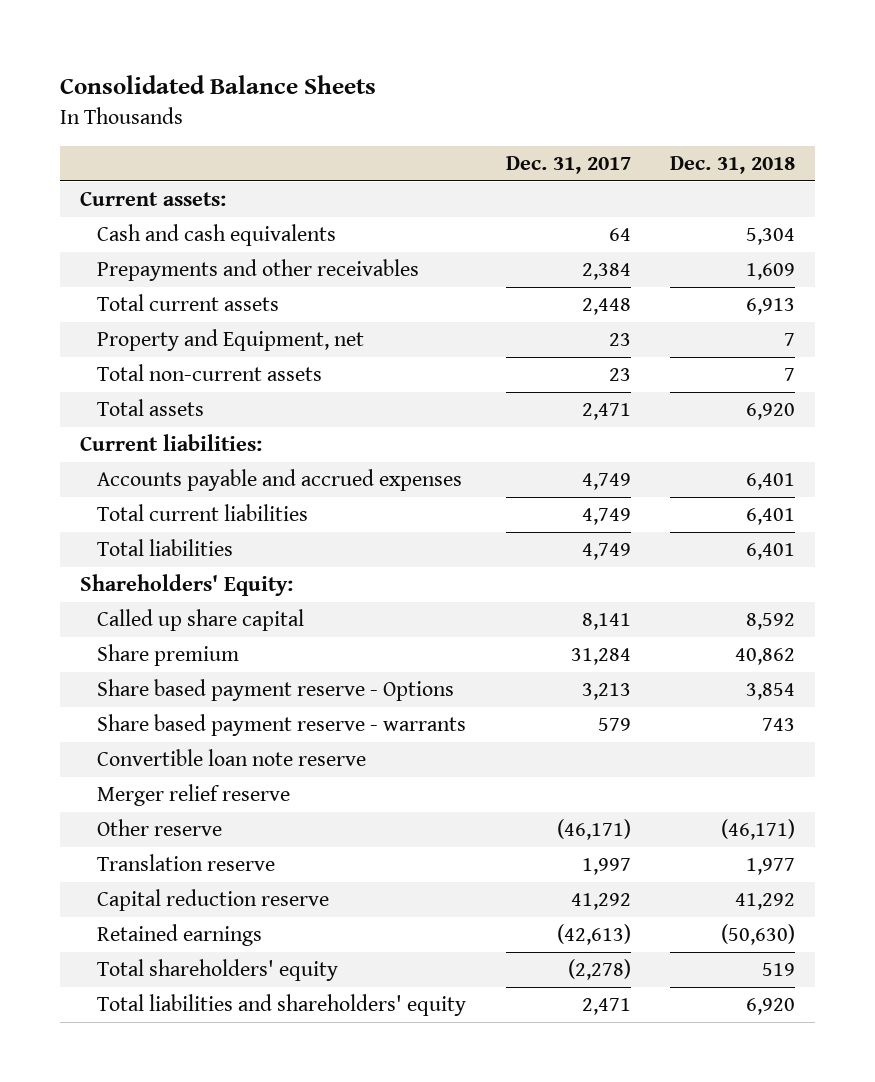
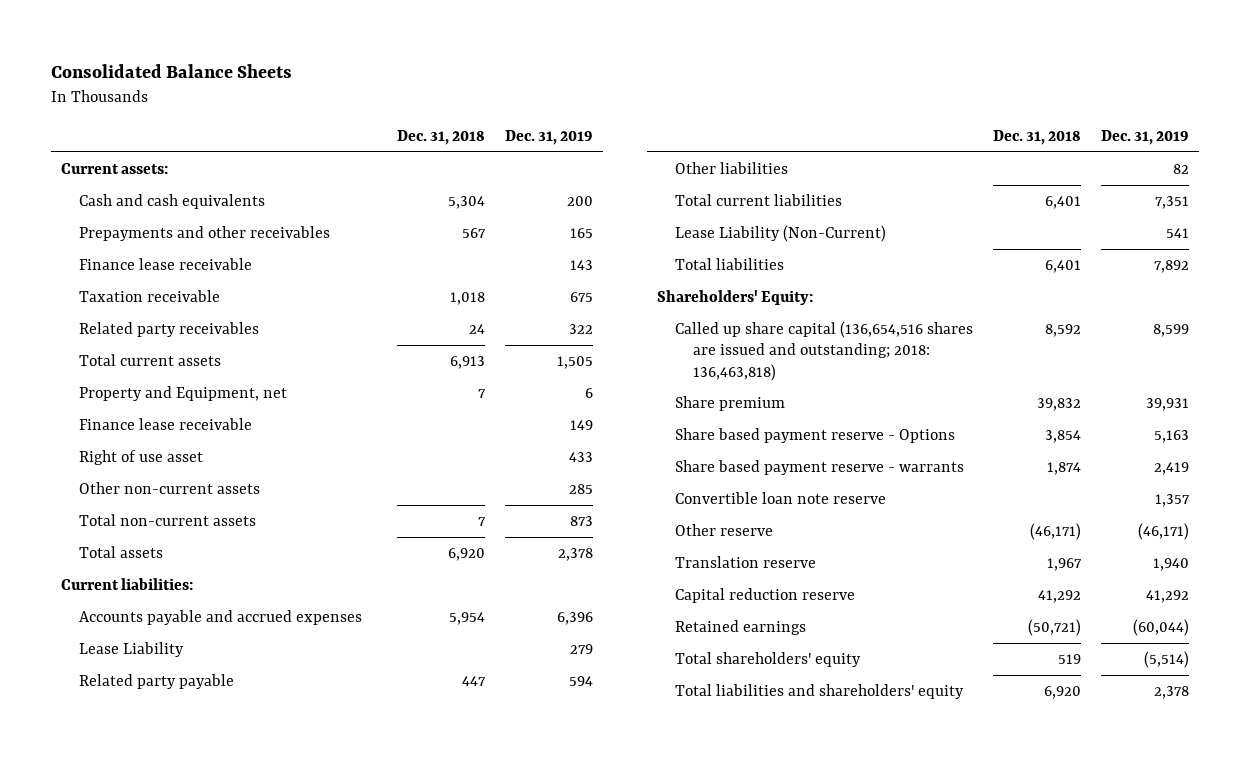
- | Dec. 31, 2017 | Dec. 31, 2018
+ | Dec. 31, 2018 | Dec. 31, 2019
- Prepayments and other receivables | 2,384 | 1,609
+ Prepayments and other receivables | 567 | 165
+ Finance lease receivable | | 143
+ Taxation receivable | 1,018 | 675
+ Related party receivables | 24 | 322
+ Finance lease receivable | | 149
+ Right of use asset | | 433
+ Other non-current assets | | 285
- Accounts payable and accrued expenses | 4,749 | 6,401
+ Accounts payable and accrued expenses | 5,954 | 6,396
+ Lease Liability | | 279
+ Related party payable | 447 | 594
+ Other liabilities | | 82
+ Lease Liability (Non-Current) | | 541
- Called up share capital | 8,141 | 8,592
- Share premium | 31,284 | 40,862
+ Called up share capital (136,654,516 shares are issued and outstanding; 2018: 136,463,818) | 8,592 | 8,599
+ Share premium | 39,832 | 39,931
- Share based payment reserve - warrants | 579 | 743
+ Share based payment reserve - warrants | 1,874 | 2,419
- Merger relief reserve
- Translation reserve | 1,997 | 1,977
+ Translation reserve | 1,967 | 1,940
- Retained earnings | (42,613) | (50,630)
+ Retained earnings | (50,721) | (60,044)

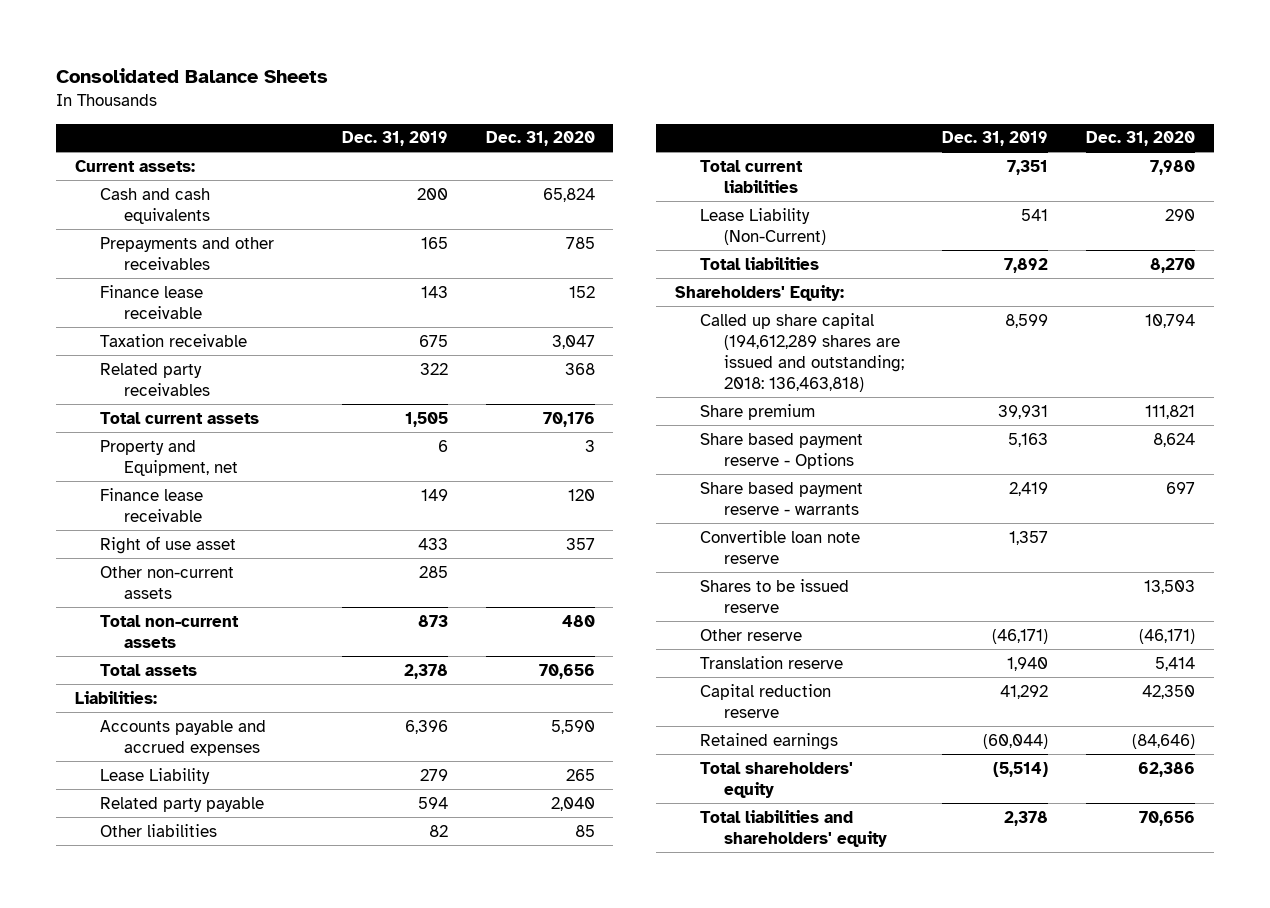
- | Dec. 31, 2018 | Dec. 31, 2019
+ | Dec. 31, 2019 | Dec. 31, 2020
- Current liabilities:
+ Liabilities:
- Called up share capital (136,654,516 shares are issued and outstanding; 2018: 136,463,818) | 8,592 | 8,599
+ Called up share capital (194,612,289 shares are issued and outstanding; 2018: 136,463,818) | 8,599 | 10,794
+ Shares to be issued reserve | | 13,503

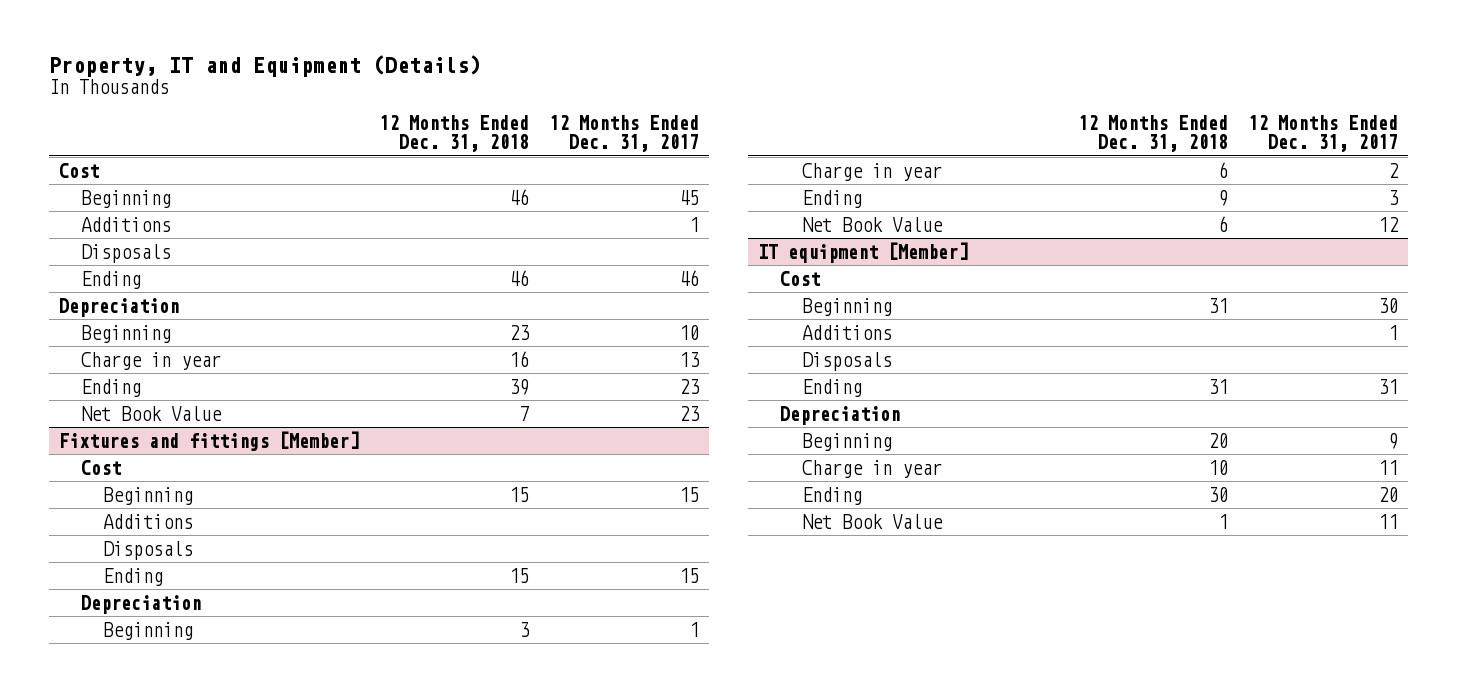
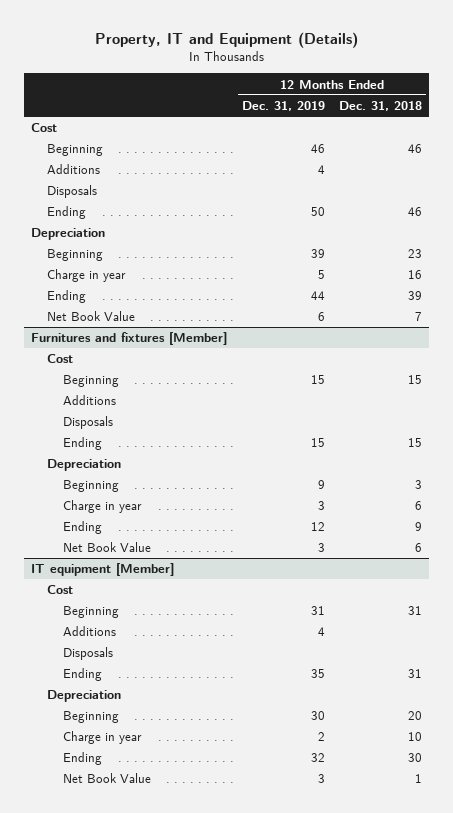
- | 12 Months Ended Dec. 31, 2018 | 12 Months Ended Dec. 31, 2017
+ | 12 Months Ended Dec. 31, 2019 | 12 Months Ended Dec. 31, 2018
- Fixtures and fittings [Member]
+ Furnitures and fixtures [Member]

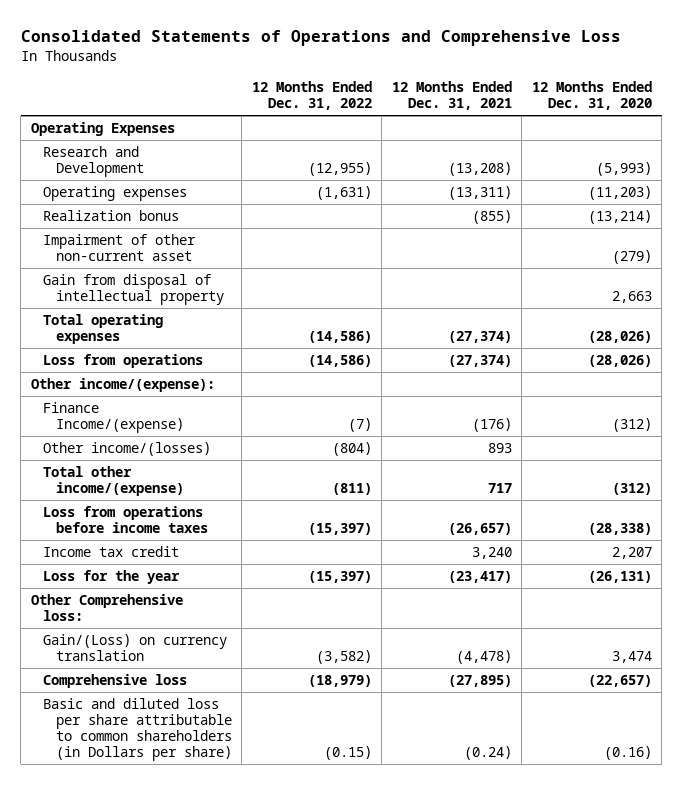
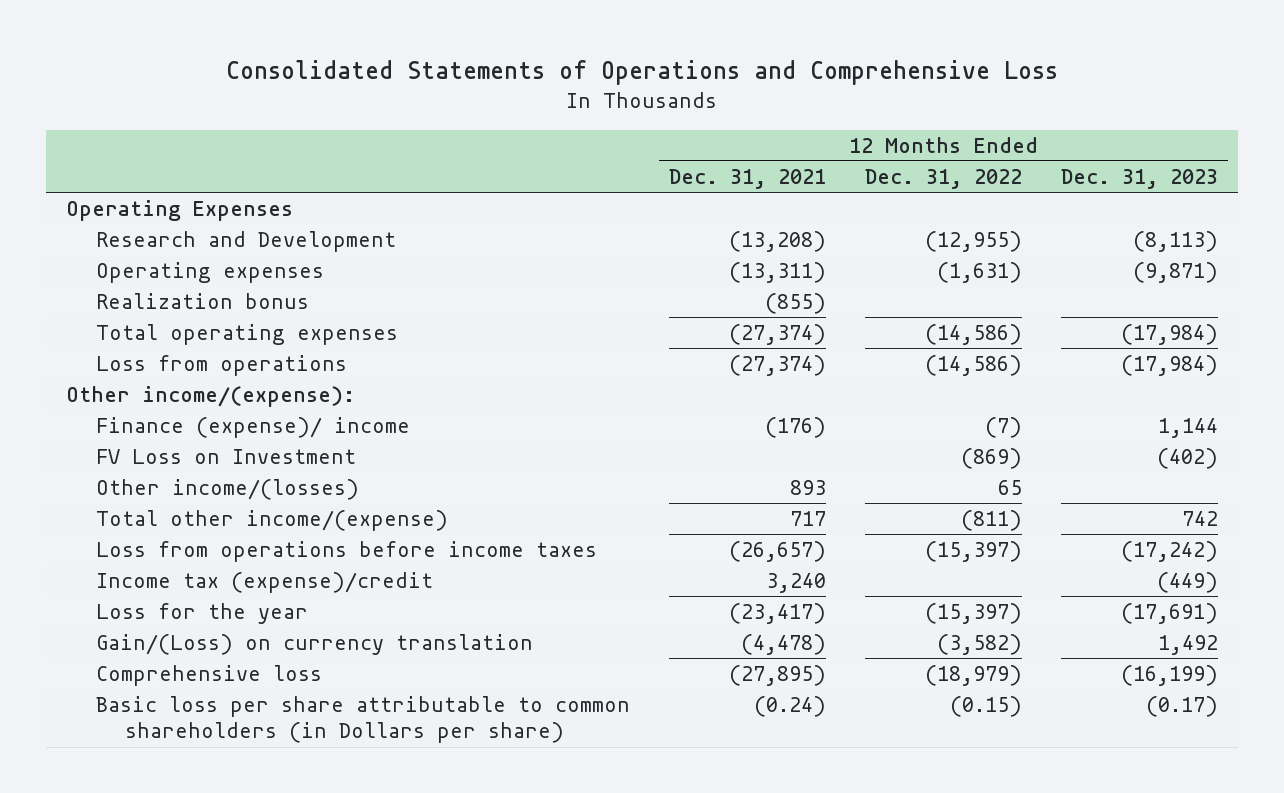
- | 12 Months Ended Dec. 31, 2022 | 12 Months Ended Dec. 31, 2021 | 12 Months Ended Dec. 31, 2020
+ | 12 Months Ended Dec. 31, 2021 | 12 Months Ended Dec. 31, 2022 | 12 Months Ended Dec. 31, 2023
- Impairment of other non-current asset | | | (279)
- Gain from disposal of intellectual property | | | 2,663
- Finance Income/(expense) | (7) | (176) | (312)
- Other income/(losses) | (804) | 893 |
+ Finance (expense)/ income | (176) | (7) | 1,144
+ FV Loss on Investment | | (869) | (402)
+ Other income/(losses) | 893 | 65 |
- Income tax credit | | 3,240 | 2,207
+ Income tax (expense)/credit | 3,240 | | (449)
- Other Comprehensive loss:
- Basic and diluted loss per share attributable to common shareholders (in Dollars per share) | (0.15) | (0.24) | (0.16)
+ Basic loss per share attributable to common shareholders (in Dollars per share) | (0.24) | (0.15) | (0.17)

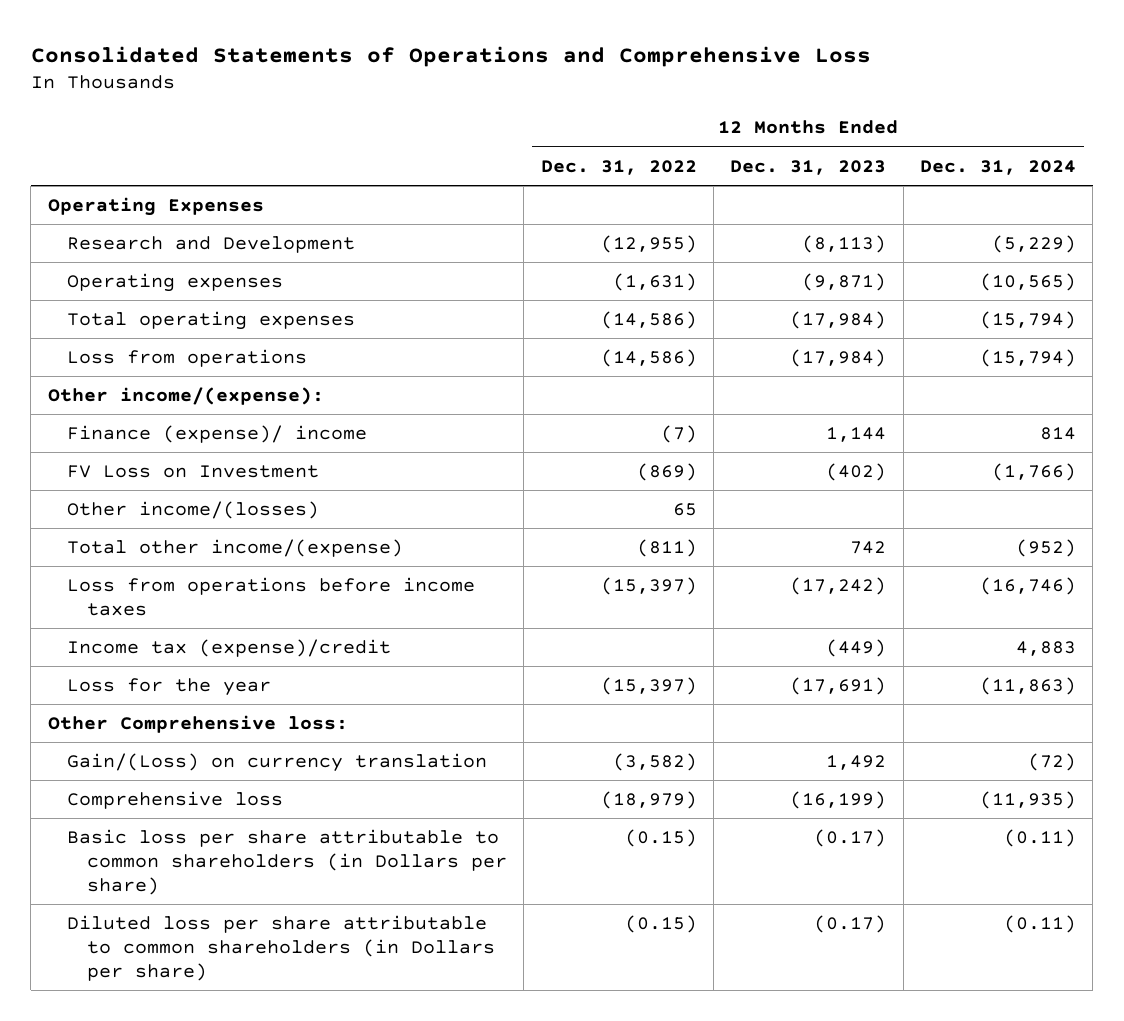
- | 12 Months Ended Dec. 31, 2021 | 12 Months Ended Dec. 31, 2022 | 12 Months Ended Dec. 31, 2023
+ | 12 Months Ended Dec. 31, 2022 | 12 Months Ended Dec. 31, 2023 | 12 Months Ended Dec. 31, 2024
- Realization bonus | (855) | |
+ Other Comprehensive loss:
+ Diluted loss per share attributable to common shareholders (in Dollars per share) | (0.15) | (0.17) | (0.11)

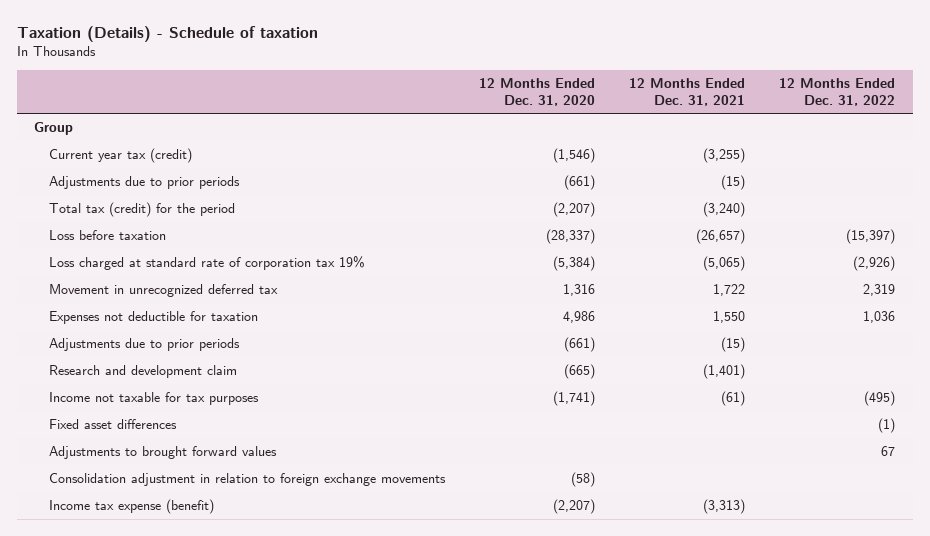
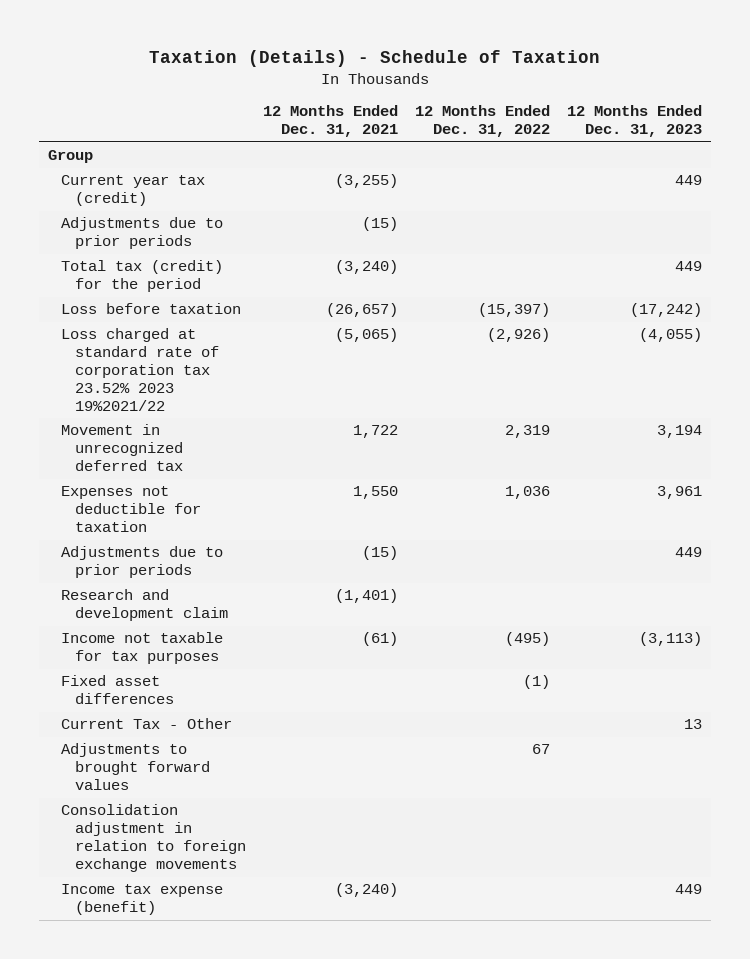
- Taxation (Details) - Schedule of taxation
+ Taxation (Details) - Schedule of Taxation
- | 12 Months Ended Dec. 31, 2020 | 12 Months Ended Dec. 31, 2021 | 12 Months Ended Dec. 31, 2022
+ | 12 Months Ended Dec. 31, 2021 | 12 Months Ended Dec. 31, 2022 | 12 Months Ended Dec. 31, 2023
- Loss charged at standard rate of corporation tax 19% | (5,384) | (5,065) | (2,926)
+ Loss charged at standard rate of corporation tax 23.52% 2023 19%2021/22 | (5,065) | (2,926) | (4,055)
+ Current Tax - Other | | | 13
- Income tax expense (benefit) | (2,207) | (3,313) |
+ Income tax expense (benefit) | (3,240) | | 449

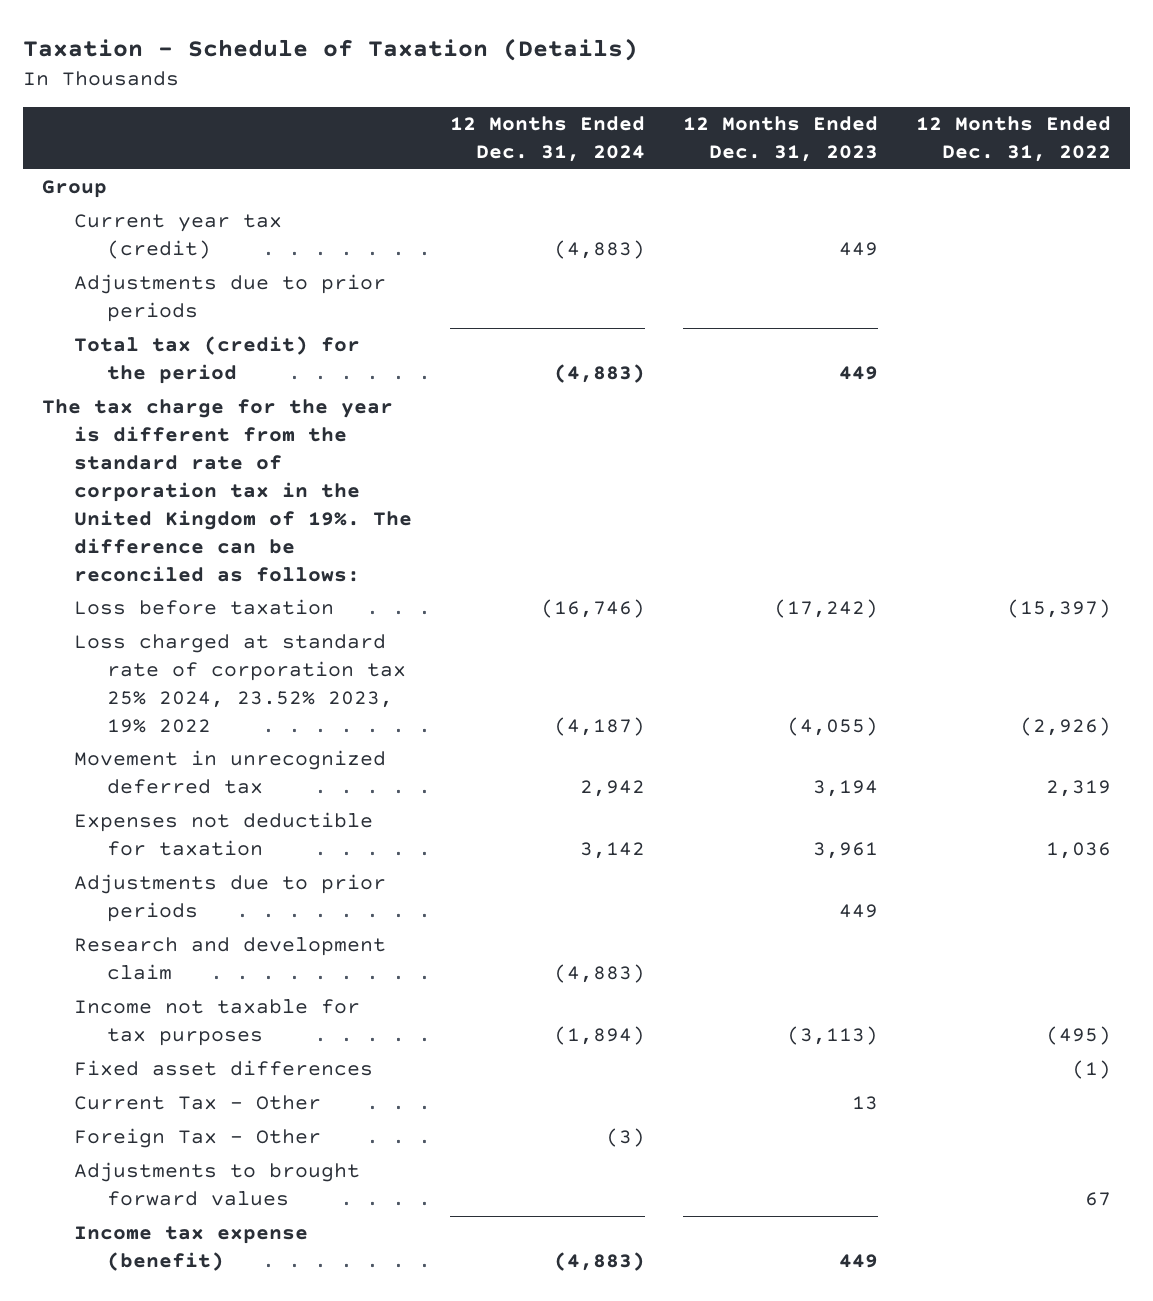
- Taxation (Details) - Schedule of Taxation
+ Taxation - Schedule of Taxation (Details)
- | 12 Months Ended Dec. 31, 2021 | 12 Months Ended Dec. 31, 2022 | 12 Months Ended Dec. 31, 2023
+ | 12 Months Ended Dec. 31, 2024 | 12 Months Ended Dec. 31, 2023 | 12 Months Ended Dec. 31, 2022
+ The tax charge for the year is different from the standard rate of corporation tax in the United Kingdom of 19%. The difference can be reconciled as follows:
- Loss charged at standard rate of corporation tax 23.52% 2023 19%2021/22 | (5,065) | (2,926) | (4,055)
+ Loss charged at standard rate of corporation tax 25% 2024, 23.52% 2023, 19% 2022 | (4,187) | (4,055) | (2,926)
+ Foreign Tax - Other | (3) | |
- Consolidation adjustment in relation to foreign exchange movements

